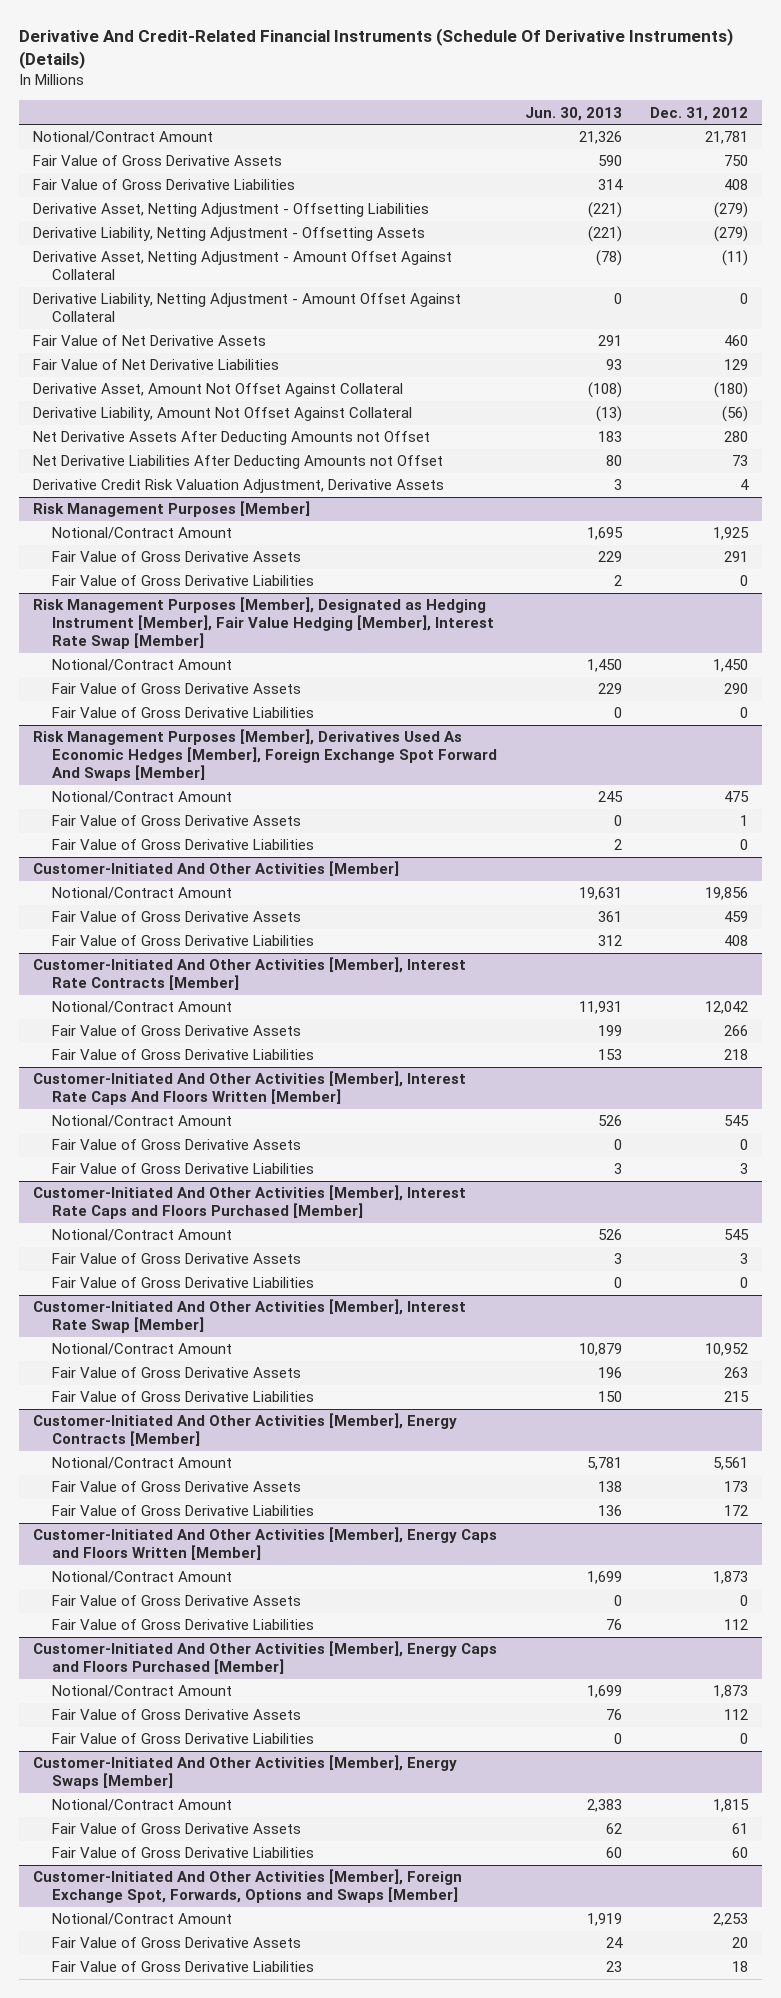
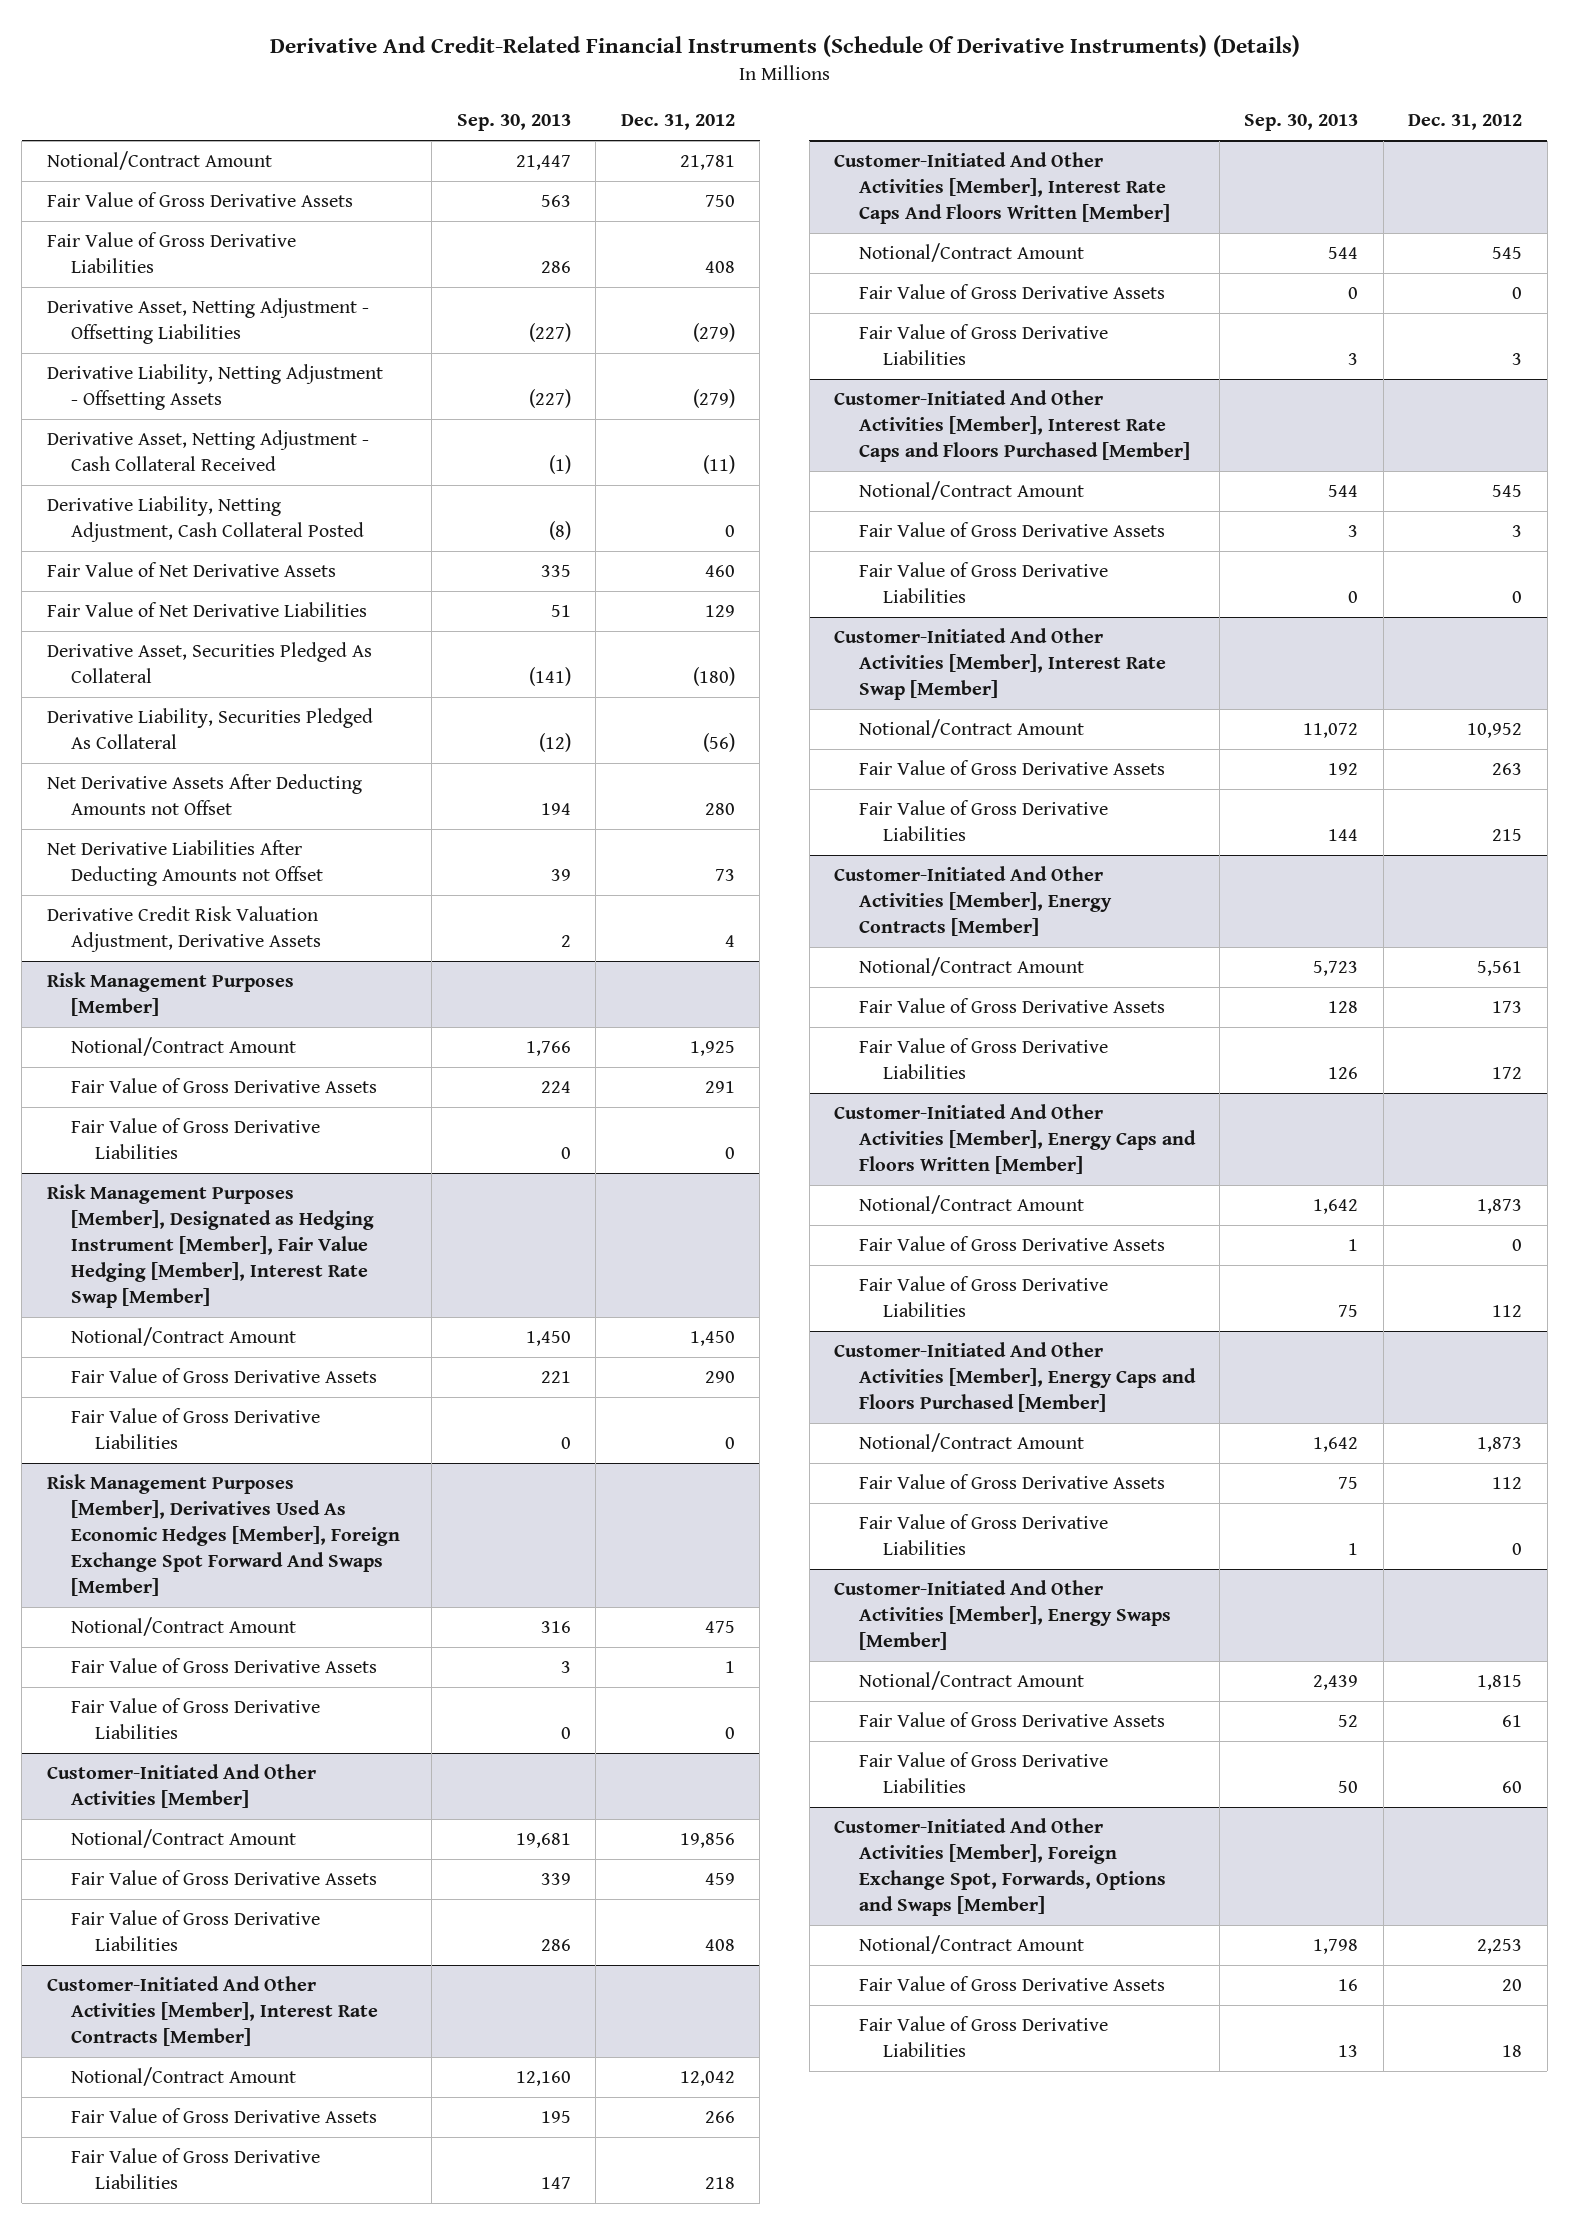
- | Jun. 30, 2013 | Dec. 31, 2012
+ | Sep. 30, 2013 | Dec. 31, 2012
- Derivative Asset, Netting Adjustment - Amount Offset Against Collateral | (78) | (11)
- Derivative Liability, Netting Adjustment - Amount Offset Against Collateral | 0 | 0
+ Derivative Asset, Netting Adjustment - Cash Collateral Received | (1) | (11)
+ Derivative Liability, Netting Adjustment, Cash Collateral Posted | (8) | 0
- Derivative Asset, Amount Not Offset Against Collateral | (108) | (180)
- Derivative Liability, Amount Not Offset Against Collateral | (13) | (56)
+ Derivative Asset, Securities Pledged As Collateral | (141) | (180)
+ Derivative Liability, Securities Pledged As Collateral | (12) | (56)

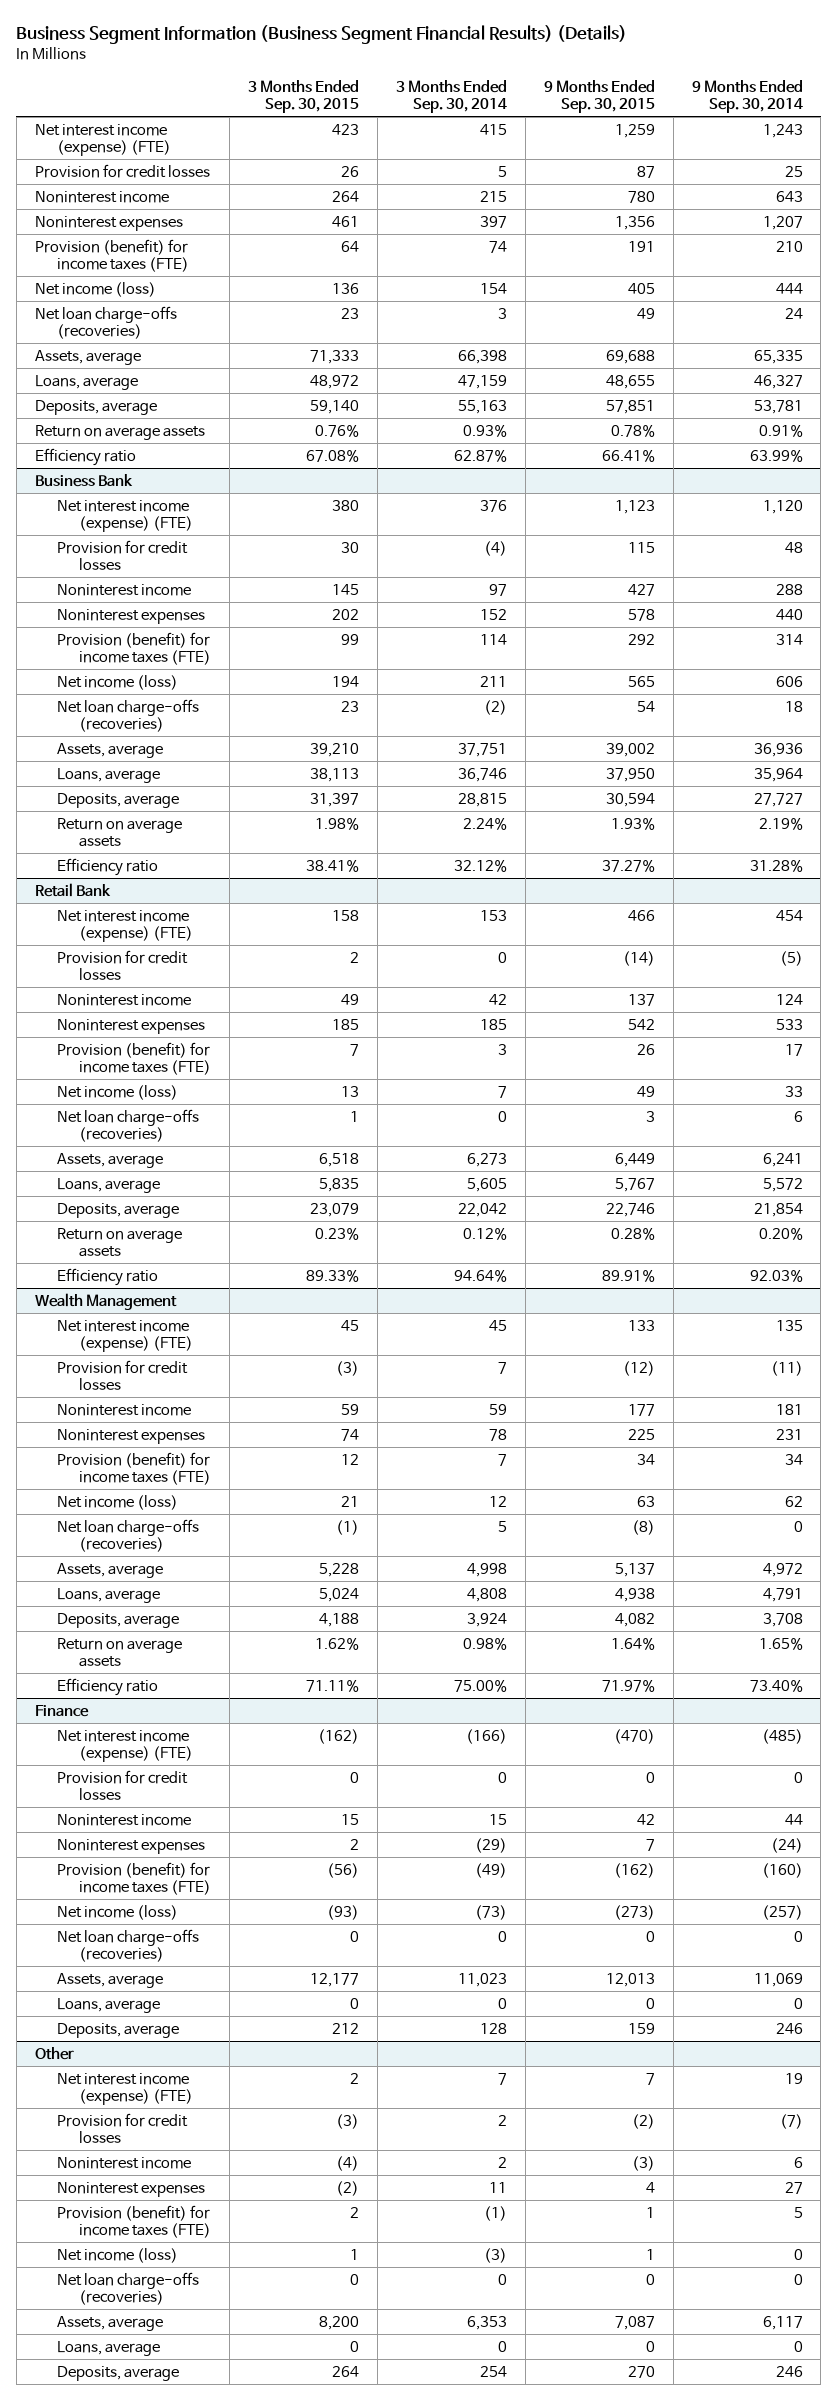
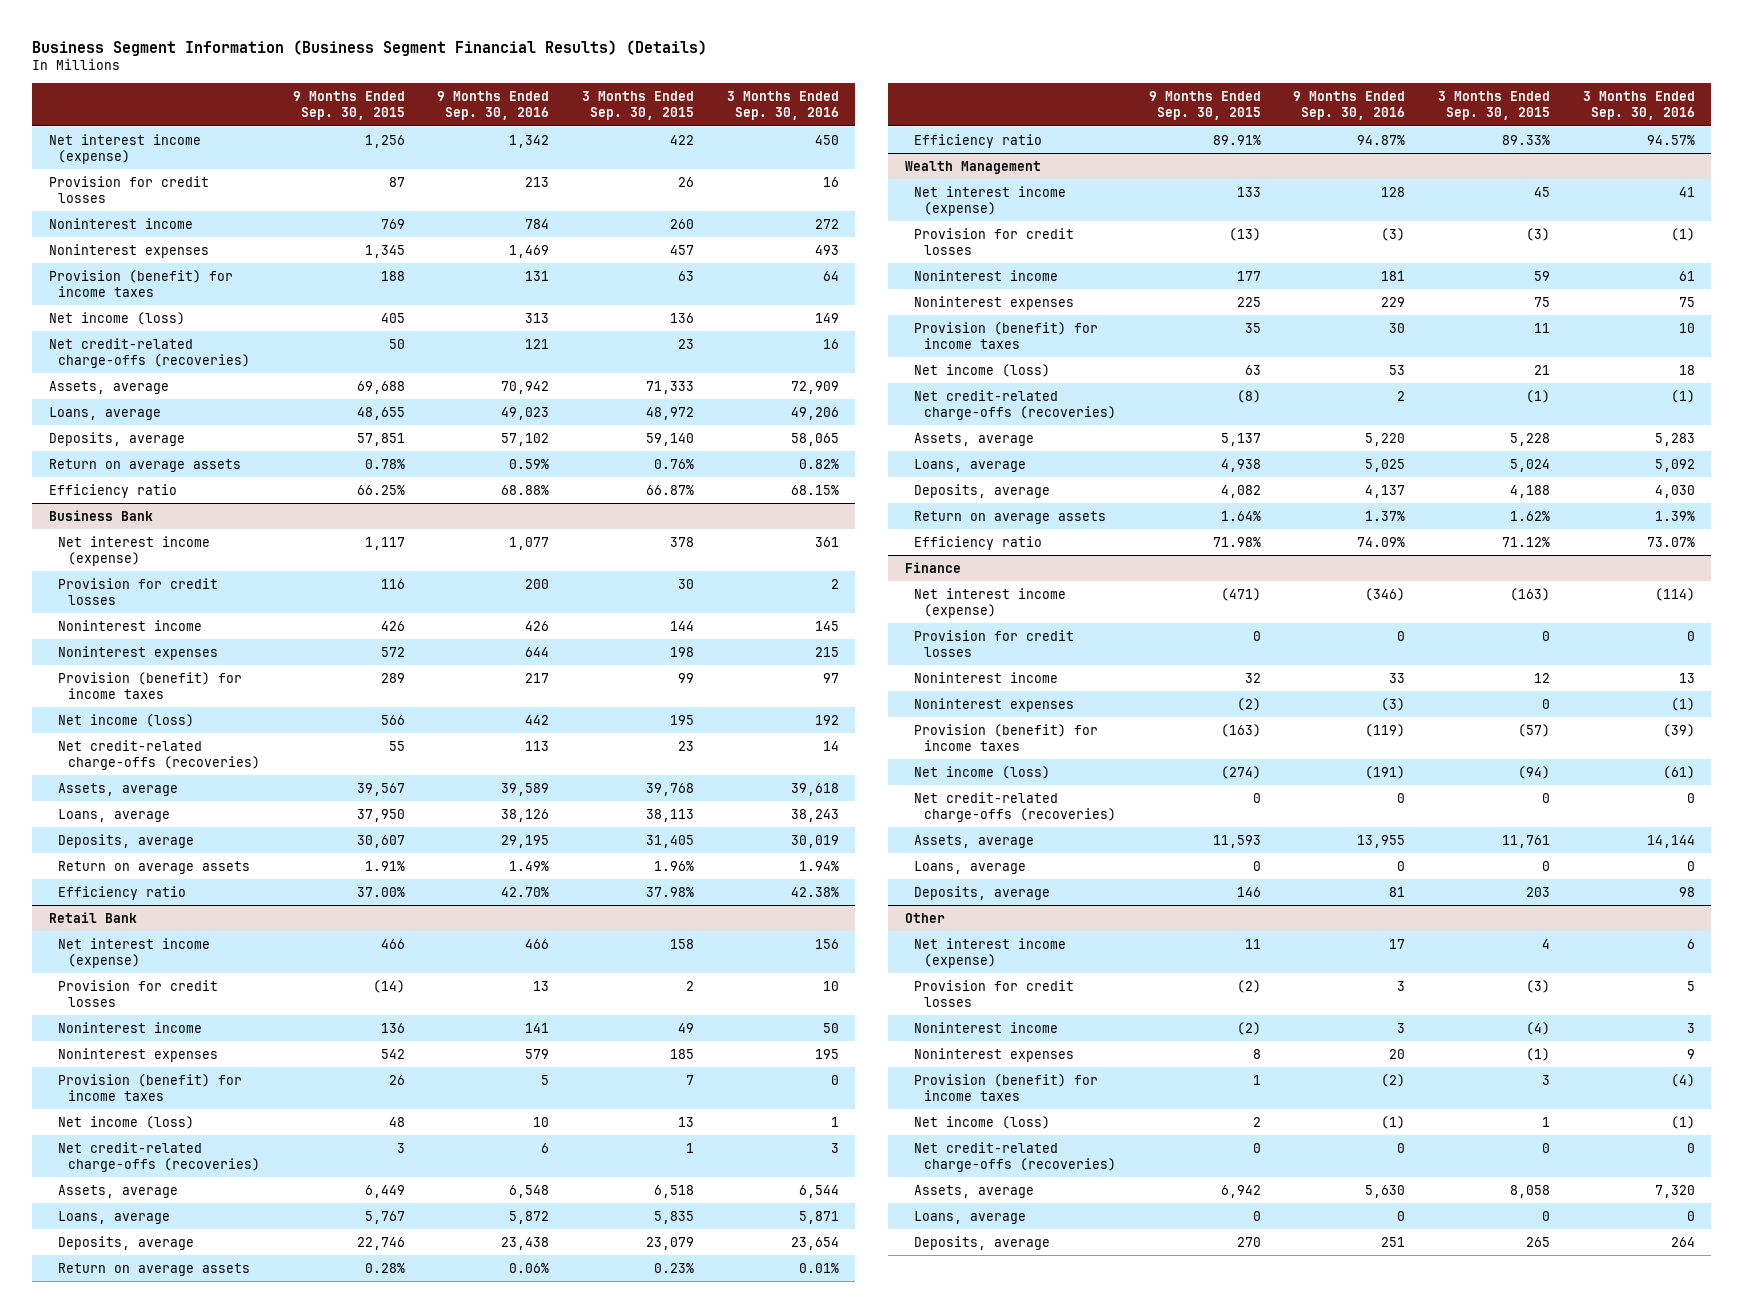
- | 3 Months Ended Sep. 30, 2015 | 3 Months Ended Sep. 30, 2014 | 9 Months Ended Sep. 30, 2015 | 9 Months Ended Sep. 30, 2014
+ | 9 Months Ended Sep. 30, 2015 | 9 Months Ended Sep. 30, 2016 | 3 Months Ended Sep. 30, 2015 | 3 Months Ended Sep. 30, 2016
- Net interest income (expense) (FTE) | 423 | 415 | 1,259 | 1,243
+ Net interest income (expense) | 1,256 | 1,342 | 422 | 450
- Noninterest income | 264 | 215 | 780 | 643
- Noninterest expenses | 461 | 397 | 1,356 | 1,207
- Provision (benefit) for income taxes (FTE) | 64 | 74 | 191 | 210
+ Noninterest income | 769 | 784 | 260 | 272
+ Noninterest expenses | 1,345 | 1,469 | 457 | 493
+ Provision (benefit) for income taxes | 188 | 131 | 63 | 64
- Net loan charge-offs (recoveries) | 23 | 3 | 49 | 24
+ Net credit-related charge-offs (recoveries) | 50 | 121 | 23 | 16
- Efficiency ratio | 67.08% | 62.87% | 66.41% | 63.99%
+ Efficiency ratio | 66.25% | 68.88% | 66.87% | 68.15%
@ Business Bank
- Net interest income (expense) (FTE) | 380 | 376 | 1,123 | 1,120
- Provision for credit losses | 30 | (4) | 115 | 48
- Noninterest income | 145 | 97 | 427 | 288
- Noninterest expenses | 202 | 152 | 578 | 440
- Provision (benefit) for income taxes (FTE) | 99 | 114 | 292 | 314
- Net income (loss) | 194 | 211 | 565 | 606
- Net loan charge-offs (recoveries) | 23 | (2) | 54 | 18
- Assets, average | 39,210 | 37,751 | 39,002 | 36,936
+ Net interest income (expense) | 1,117 | 1,077 | 378 | 361
+ Provision for credit losses | 116 | 200 | 30 | 2
+ Noninterest income | 426 | 426 | 144 | 145
+ Noninterest expenses | 572 | 644 | 198 | 215
+ Provision (benefit) for income taxes | 289 | 217 | 99 | 97
+ Net income (loss) | 566 | 442 | 195 | 192
+ Net credit-related charge-offs (recoveries) | 55 | 113 | 23 | 14
+ Assets, average | 39,567 | 39,589 | 39,768 | 39,618
- Deposits, average | 31,397 | 28,815 | 30,594 | 27,727
- Return on average assets | 1.98% | 2.24% | 1.93% | 2.19%
- Efficiency ratio | 38.41% | 32.12% | 37.27% | 31.28%
+ Deposits, average | 30,607 | 29,195 | 31,405 | 30,019
+ Return on average assets | 1.91% | 1.49% | 1.96% | 1.94%
+ Efficiency ratio | 37.00% | 42.70% | 37.98% | 42.38%
@ Retail Bank
- Net interest income (expense) (FTE) | 158 | 153 | 466 | 454
+ Net interest income (expense) | 466 | 466 | 158 | 156
- Noninterest income | 49 | 42 | 137 | 124
+ Noninterest income | 136 | 141 | 49 | 50
- Provision (benefit) for income taxes (FTE) | 7 | 3 | 26 | 17
- Net income (loss) | 13 | 7 | 49 | 33
- Net loan charge-offs (recoveries) | 1 | 0 | 3 | 6
+ Provision (benefit) for income taxes | 26 | 5 | 7 | 0
+ Net income (loss) | 48 | 10 | 13 | 1
+ Net credit-related charge-offs (recoveries) | 3 | 6 | 1 | 3
@ Wealth Management
- Net interest income (expense) (FTE) | 45 | 45 | 133 | 135
- Provision for credit losses | (3) | 7 | (12) | (11)
+ Net interest income (expense) | 133 | 128 | 45 | 41
+ Provision for credit losses | (13) | (3) | (3) | (1)
- Noninterest expenses | 74 | 78 | 225 | 231
- Provision (benefit) for income taxes (FTE) | 12 | 7 | 34 | 34
+ Noninterest expenses | 225 | 229 | 75 | 75
+ Provision (benefit) for income taxes | 35 | 30 | 11 | 10
- Net loan charge-offs (recoveries) | (1) | 5 | (8) | 0
+ Net credit-related charge-offs (recoveries) | (8) | 2 | (1) | (1)
- Efficiency ratio | 71.11% | 75.00% | 71.97% | 73.40%
+ Efficiency ratio | 71.98% | 74.09% | 71.12% | 73.07%
@ Finance
- Net interest income (expense) (FTE) | (162) | (166) | (470) | (485)
+ Net interest income (expense) | (471) | (346) | (163) | (114)
- Noninterest income | 15 | 15 | 42 | 44
- Noninterest expenses | 2 | (29) | 7 | (24)
- Provision (benefit) for income taxes (FTE) | (56) | (49) | (162) | (160)
- Net income (loss) | (93) | (73) | (273) | (257)
- Net loan charge-offs (recoveries) | 0 | 0 | 0 | 0
- Assets, average | 12,177 | 11,023 | 12,013 | 11,069
+ Noninterest income | 32 | 33 | 12 | 13
+ Noninterest expenses | (2) | (3) | 0 | (1)
+ Provision (benefit) for income taxes | (163) | (119) | (57) | (39)
+ Net income (loss) | (274) | (191) | (94) | (61)
+ Net credit-related charge-offs (recoveries) | 0 | 0 | 0 | 0
+ Assets, average | 11,593 | 13,955 | 11,761 | 14,144
- Deposits, average | 212 | 128 | 159 | 246
+ Deposits, average | 146 | 81 | 203 | 98
@ Other
- Net interest income (expense) (FTE) | 2 | 7 | 7 | 19
+ Net interest income (expense) | 11 | 17 | 4 | 6
- Noninterest income | (4) | 2 | (3) | 6
- Noninterest expenses | (2) | 11 | 4 | 27
- Provision (benefit) for income taxes (FTE) | 2 | (1) | 1 | 5
- Net income (loss) | 1 | (3) | 1 | 0
- Net loan charge-offs (recoveries) | 0 | 0 | 0 | 0
- Assets, average | 8,200 | 6,353 | 7,087 | 6,117
+ Noninterest income | (2) | 3 | (4) | 3
+ Noninterest expenses | 8 | 20 | (1) | 9
+ Provision (benefit) for income taxes | 1 | (2) | 3 | (4)
+ Net income (loss) | 2 | (1) | 1 | (1)
+ Net credit-related charge-offs (recoveries) | 0 | 0 | 0 | 0
+ Assets, average | 6,942 | 5,630 | 8,058 | 7,320
- Deposits, average | 264 | 254 | 270 | 246
+ Deposits, average | 270 | 251 | 265 | 264

